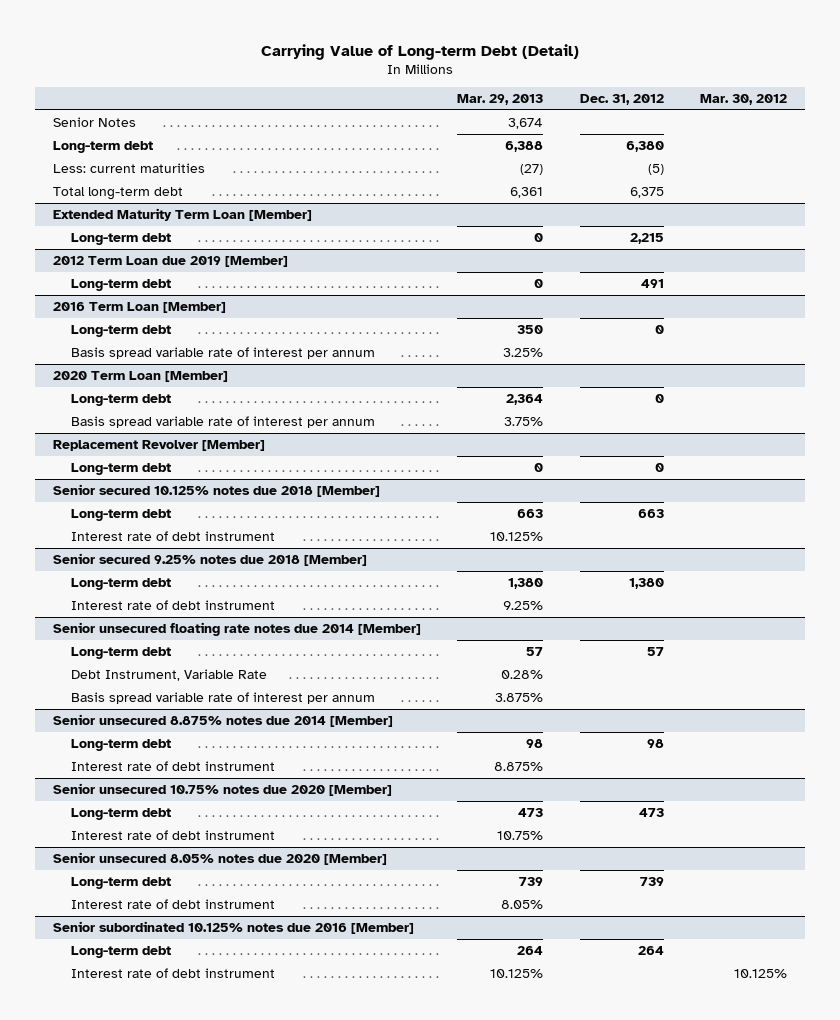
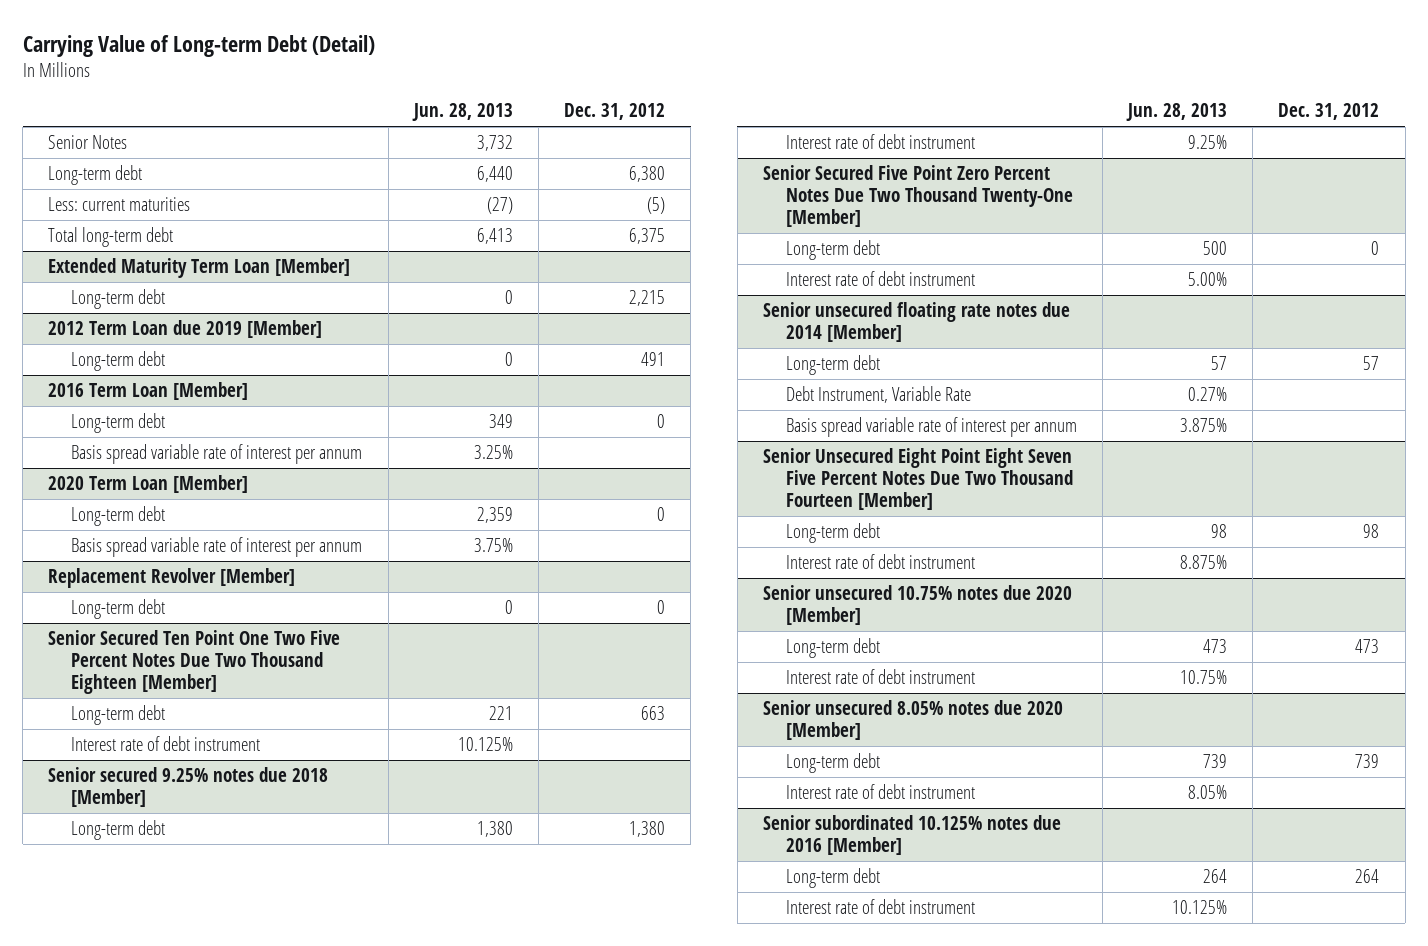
- | Mar. 29, 2013 | Dec. 31, 2012 | Mar. 30, 2012
+ | Jun. 28, 2013 | Dec. 31, 2012
- Senior secured 10.125% notes due 2018 [Member]
+ Senior Secured Ten Point One Two Five Percent Notes Due Two Thousand Eighteen [Member]
+ Senior Secured Five Point Zero Percent Notes Due Two Thousand Twenty-One [Member]
+ Long-term debt | 500 | 0
+ Interest rate of debt instrument | 5.00% |
- Senior unsecured 8.875% notes due 2014 [Member]
+ Senior Unsecured Eight Point Eight Seven Five Percent Notes Due Two Thousand Fourteen [Member]

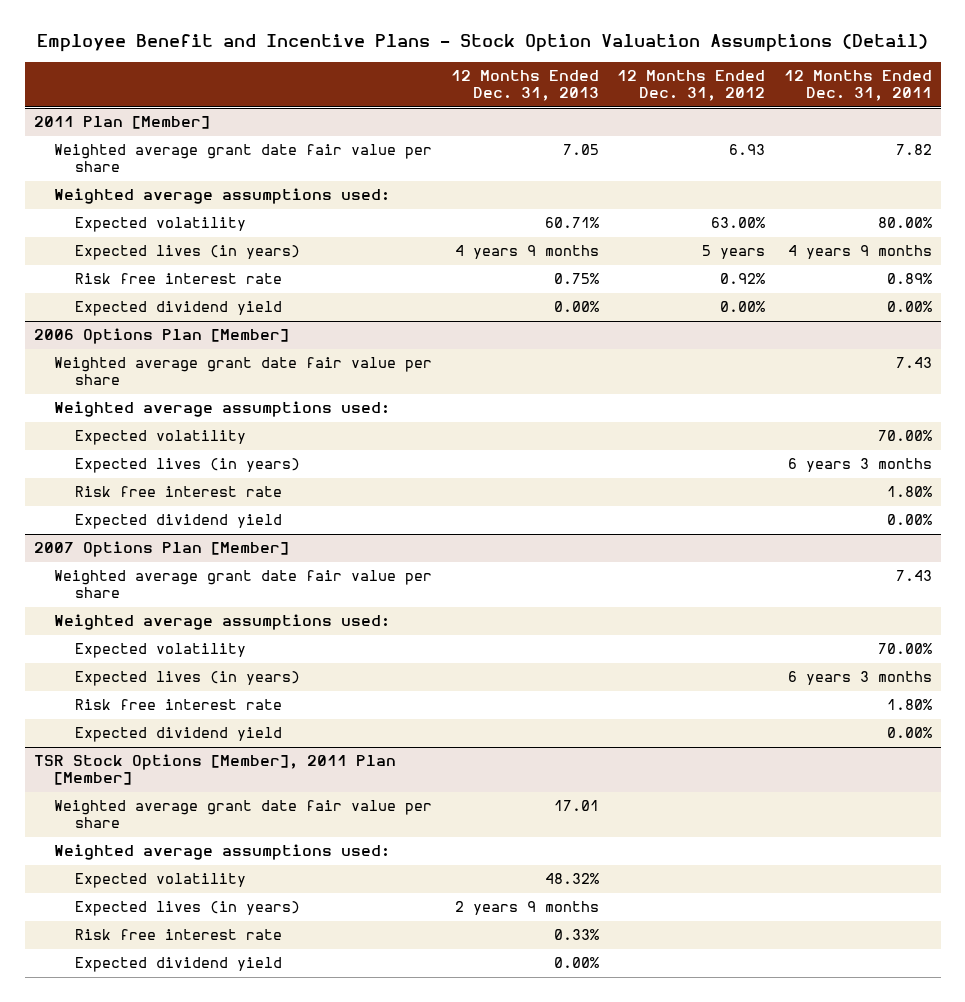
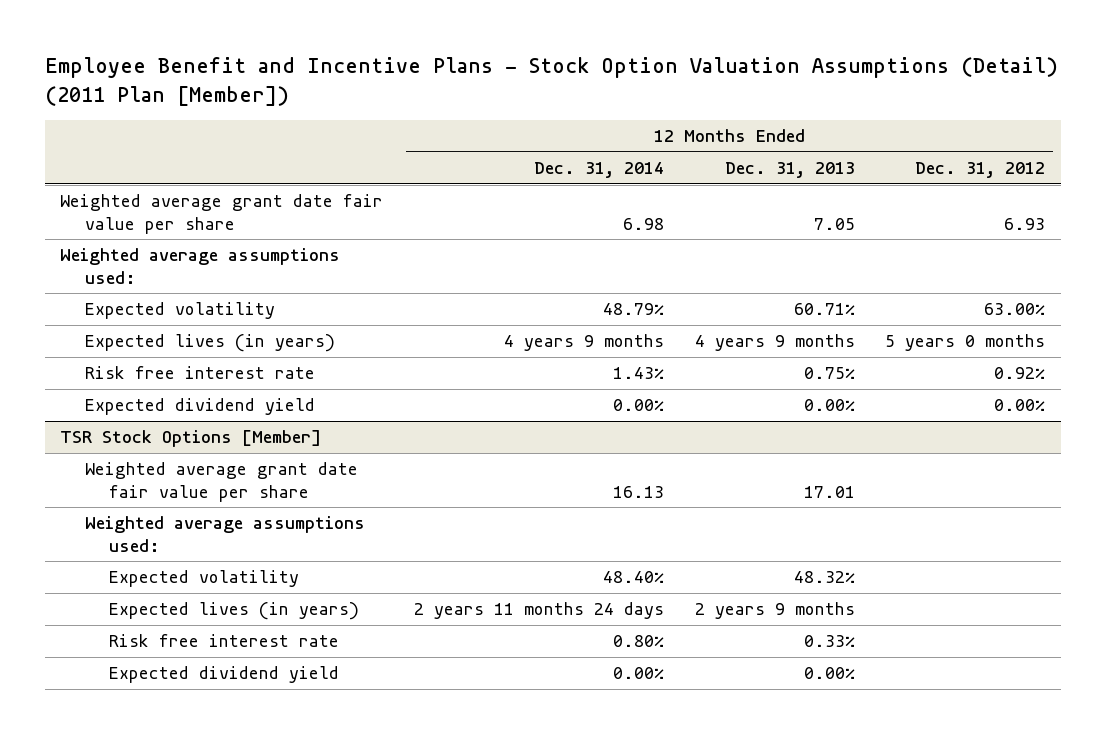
- Employee Benefit and Incentive Plans - Stock Option Valuation Assumptions (Detail)
+ Employee Benefit and Incentive Plans - Stock Option Valuation Assumptions (Detail) (2011 Plan [Member])
- | 12 Months Ended Dec. 31, 2013 | 12 Months Ended Dec. 31, 2012 | 12 Months Ended Dec. 31, 2011
+ | 12 Months Ended Dec. 31, 2014 | 12 Months Ended Dec. 31, 2013 | 12 Months Ended Dec. 31, 2012
- 2011 Plan [Member]
- Expected lives (in years) | 4 years 9 months | 5 years | 4 years 9 months
+ Expected lives (in years) | 4 years 9 months | 4 years 9 months | 5 years 0 months
- 2006 Options Plan [Member]
- Weighted average grant date fair value per share | | | 7.43
- Weighted average assumptions used:
- Expected volatility | | | 70.00%
- Expected lives (in years) | | | 6 years 3 months
- Risk free interest rate | | | 1.80%
- Expected dividend yield | | | 0.00%
- 2007 Options Plan [Member]
- Weighted average grant date fair value per share | | | 7.43
- Weighted average assumptions used:
- Expected volatility | | | 70.00%
- Expected lives (in years) | | | 6 years 3 months
- Risk free interest rate | | | 1.80%
- Expected dividend yield | | | 0.00%
- TSR Stock Options [Member], 2011 Plan [Member]
+ TSR Stock Options [Member]

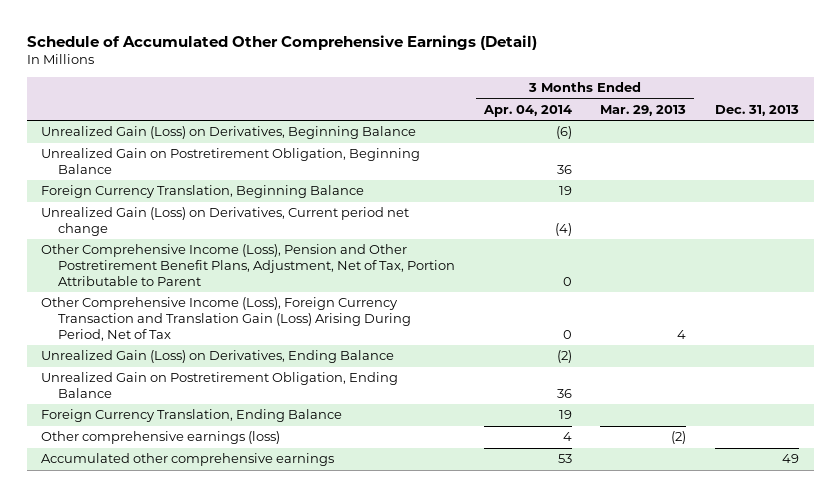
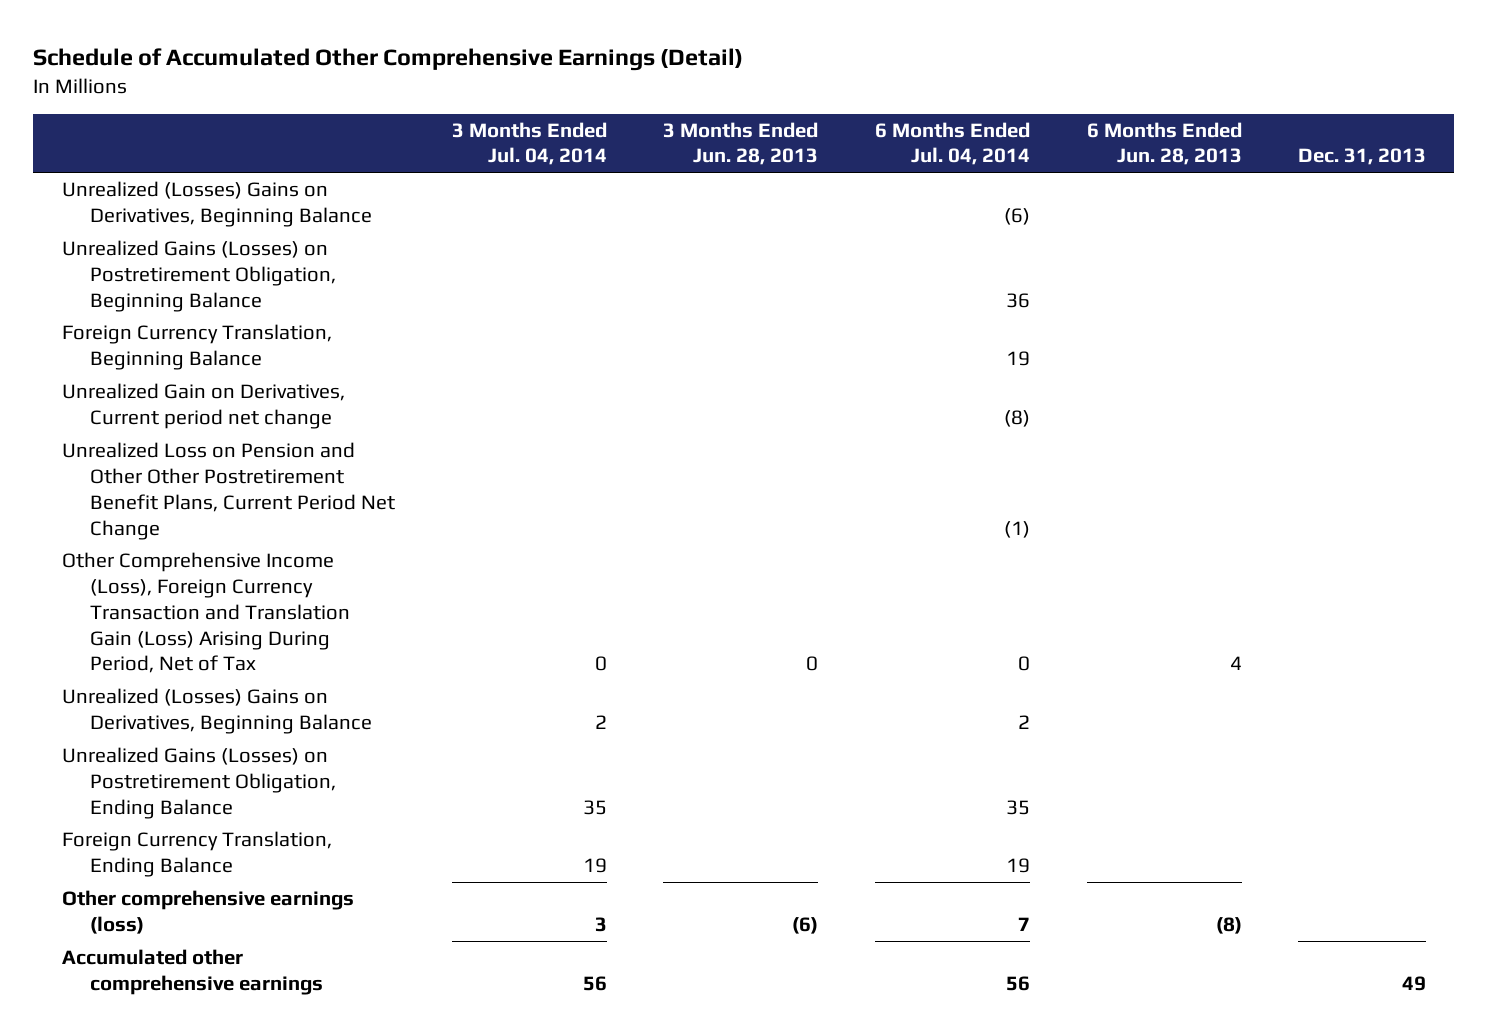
- | 3 Months Ended Apr. 04, 2014 | 3 Months Ended Mar. 29, 2013 | Dec. 31, 2013
+ | 3 Months Ended Jul. 04, 2014 | 3 Months Ended Jun. 28, 2013 | 6 Months Ended Jul. 04, 2014 | 6 Months Ended Jun. 28, 2013 | Dec. 31, 2013
- Unrealized Gain (Loss) on Derivatives, Beginning Balance | (6) | |
- Unrealized Gain on Postretirement Obligation, Beginning Balance | 36 | |
+ Unrealized (Losses) Gains on Derivatives, Beginning Balance | | | (6) | |
+ Unrealized Gains (Losses) on Postretirement Obligation, Beginning Balance | | | 36 | |
- Unrealized Gain (Loss) on Derivatives, Current period net change | (4) | |
- Other Comprehensive Income (Loss), Pension and Other Postretirement Benefit Plans, Adjustment, Net of Tax, Portion Attributable to Parent | 0 | |
+ Unrealized Gain on Derivatives, Current period net change | | | (8) | |
+ Unrealized Loss on Pension and Other Other Postretirement Benefit Plans, Current Period Net Change | | | (1) | |
- Unrealized Gain (Loss) on Derivatives, Ending Balance | (2) | |
- Unrealized Gain on Postretirement Obligation, Ending Balance | 36 | |
+ Unrealized (Losses) Gains on Derivatives, Beginning Balance | 2 | | 2 | |
+ Unrealized Gains (Losses) on Postretirement Obligation, Ending Balance | 35 | | 35 | |

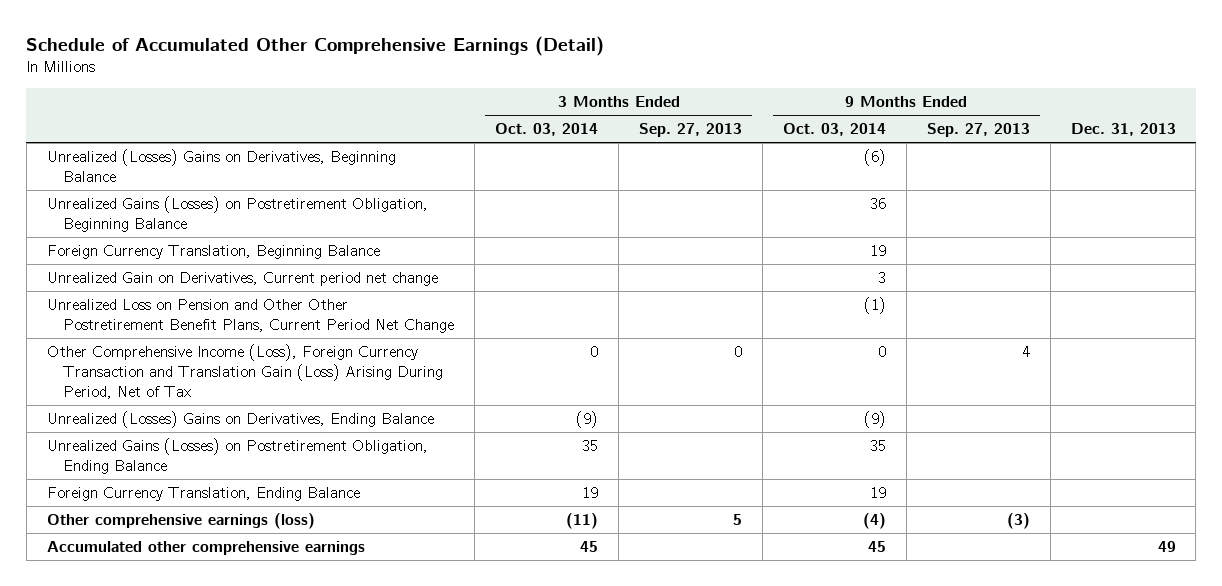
- | 3 Months Ended Jul. 04, 2014 | 3 Months Ended Jun. 28, 2013 | 6 Months Ended Jul. 04, 2014 | 6 Months Ended Jun. 28, 2013 | Dec. 31, 2013
+ | 3 Months Ended Oct. 03, 2014 | 3 Months Ended Sep. 27, 2013 | 9 Months Ended Oct. 03, 2014 | 9 Months Ended Sep. 27, 2013 | Dec. 31, 2013
- Unrealized (Losses) Gains on Derivatives, Beginning Balance | 2 | | 2 | |
+ Unrealized (Losses) Gains on Derivatives, Ending Balance | (9) | | (9) | |

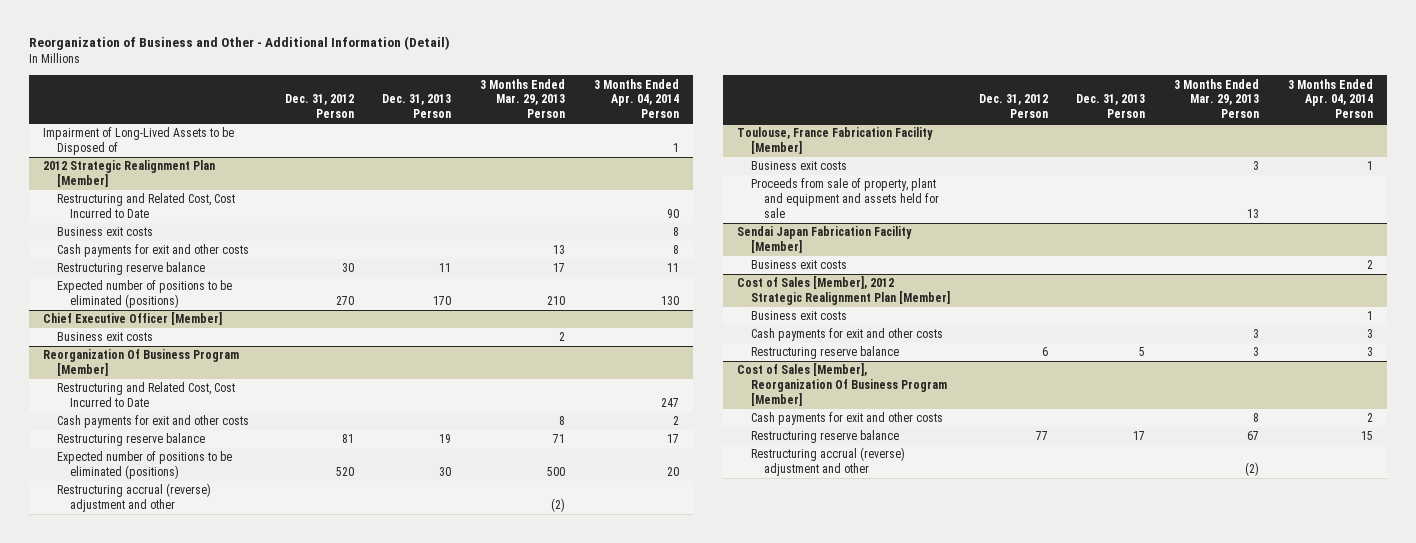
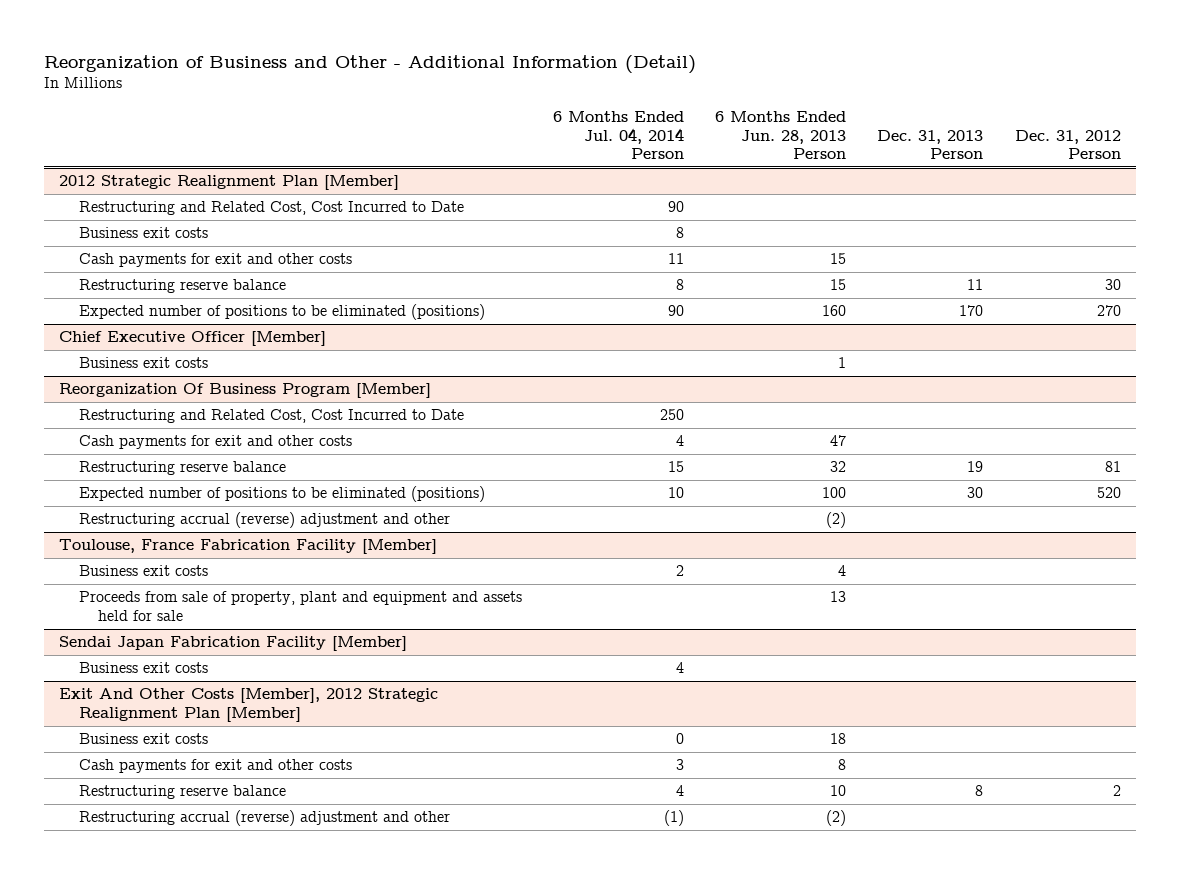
- | Dec. 31, 2012 Person | Dec. 31, 2013 Person | 3 Months Ended Mar. 29, 2013 Person | 3 Months Ended Apr. 04, 2014 Person
+ | 6 Months Ended Jul. 04, 2014 Person | 6 Months Ended Jun. 28, 2013 Person | Dec. 31, 2013 Person | Dec. 31, 2012 Person
- Impairment of Long-Lived Assets to be Disposed of | | | | 1
- Cost of Sales [Member], 2012 Strategic Realignment Plan [Member]
+ Exit And Other Costs [Member], 2012 Strategic Realignment Plan [Member]
- Restructuring reserve balance | 6 | 5 | 3 | 3
- Cost of Sales [Member], Reorganization Of Business Program [Member]
- Cash payments for exit and other costs | | | 8 | 2
- Restructuring reserve balance | 77 | 17 | 67 | 15
- Restructuring accrual (reverse) adjustment and other | | | (2) |
+ Restructuring reserve balance | 4 | 10 | 8 | 2
+ Restructuring accrual (reverse) adjustment and other | (1) | (2) | |

